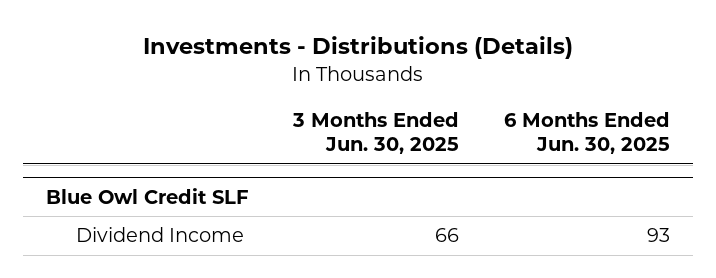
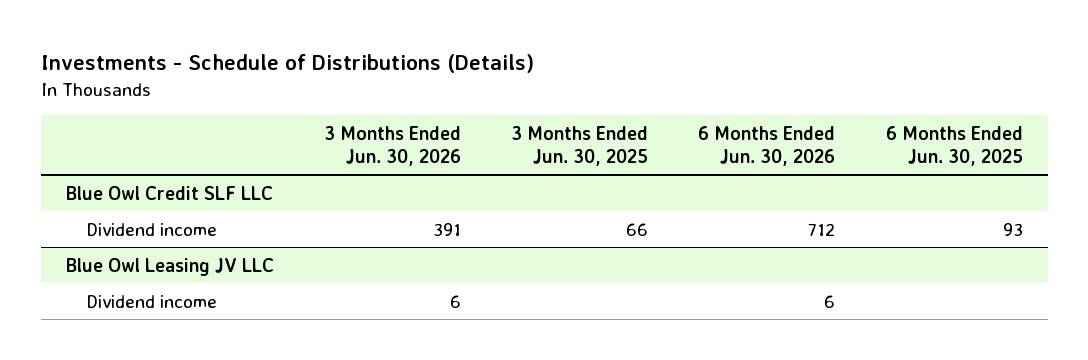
- Investments - Distributions (Details)
+ Investments - Schedule of Distributions (Details)
- | 3 Months Ended Jun. 30, 2025 | 6 Months Ended Jun. 30, 2025
+ | 3 Months Ended Jun. 30, 2026 | 3 Months Ended Jun. 30, 2025 | 6 Months Ended Jun. 30, 2026 | 6 Months Ended Jun. 30, 2025
- Blue Owl Credit SLF
- Dividend Income | 66 | 93
+ Blue Owl Credit SLF LLC
+ Dividend income | 391 | 66 | 712 | 93
+ Blue Owl Leasing JV LLC
+ Dividend income | 6 | | 6 |

